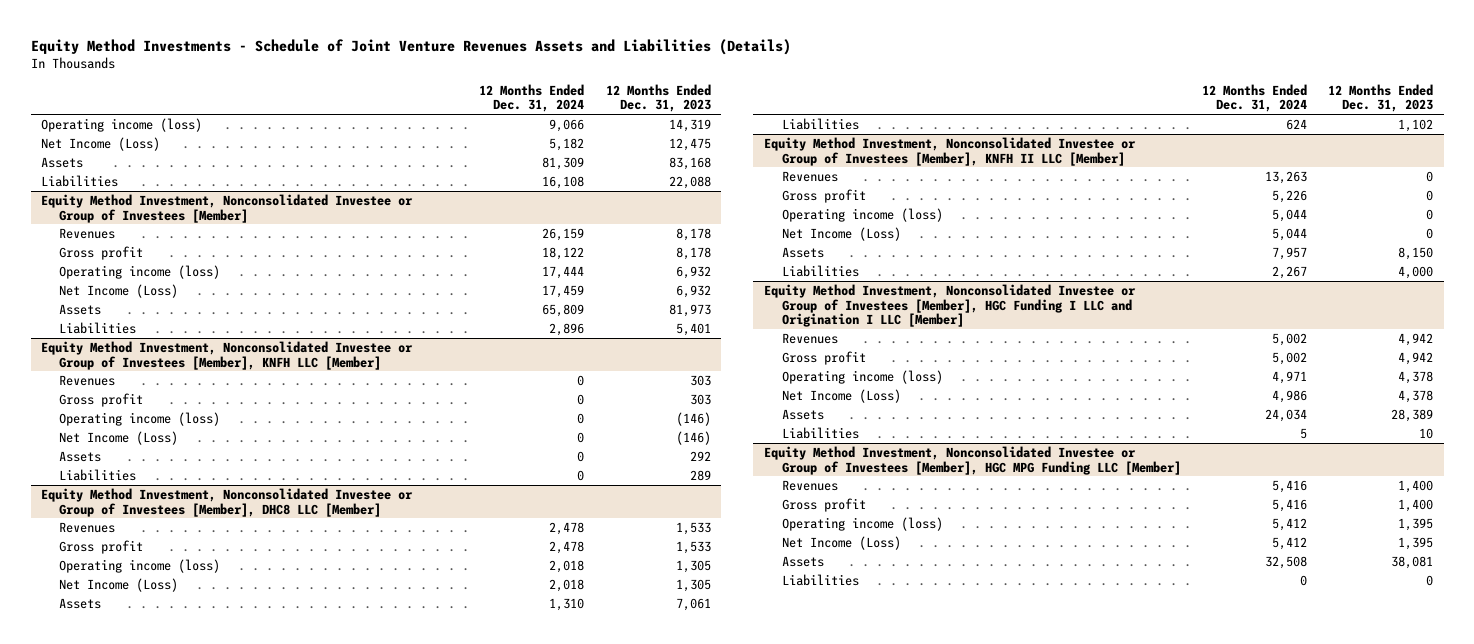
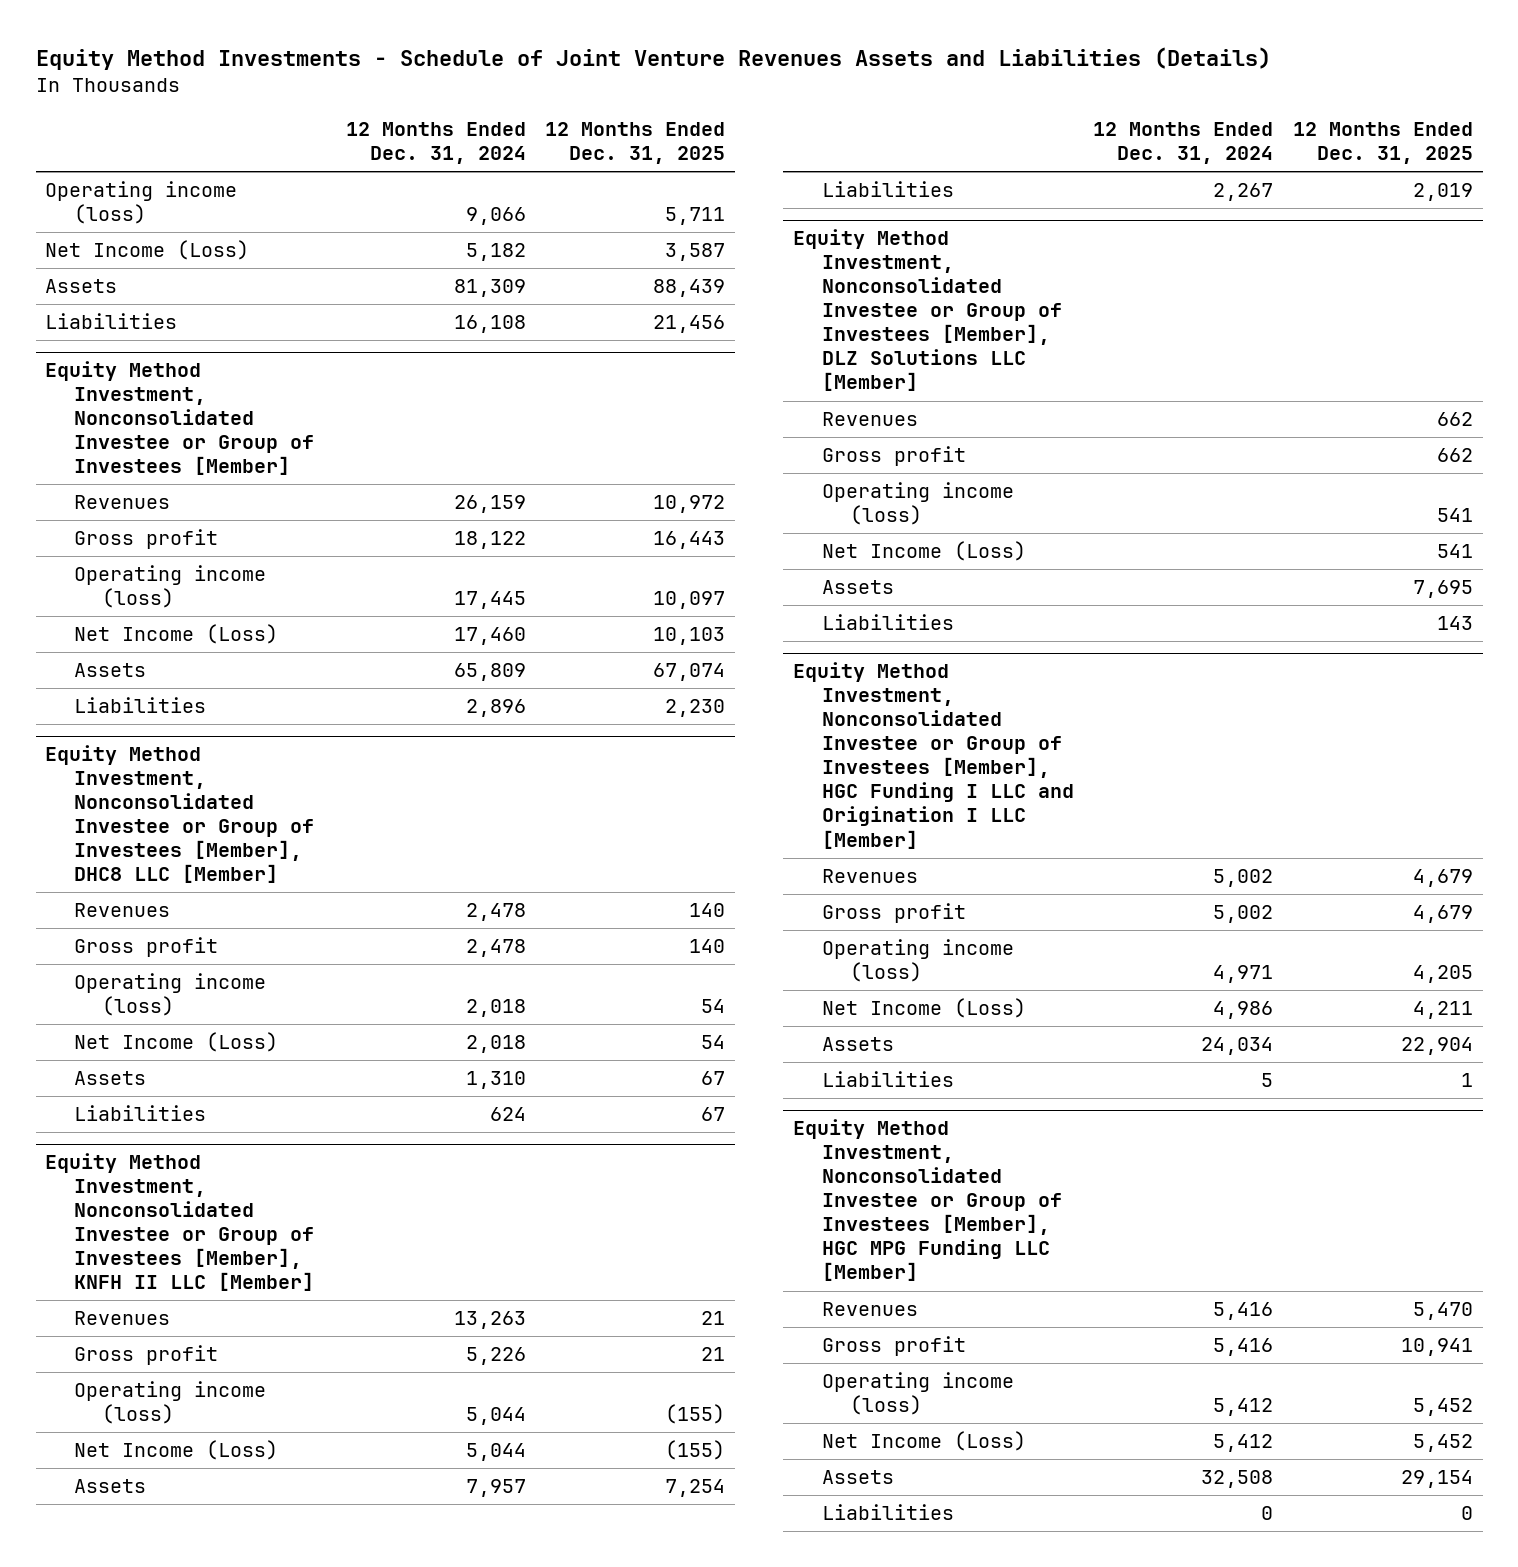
- | 12 Months Ended Dec. 31, 2024 | 12 Months Ended Dec. 31, 2023
+ | 12 Months Ended Dec. 31, 2024 | 12 Months Ended Dec. 31, 2025
@ Equity Method Investment, Nonconsolidated Investee or Group of Investees [Member]
- Operating income (loss) | 17,444 | 6,932
- Net Income (Loss) | 17,459 | 6,932
+ Operating income (loss) | 17,445 | 10,097
+ Net Income (Loss) | 17,460 | 10,103
- Equity Method Investment, Nonconsolidated Investee or Group of Investees [Member], KNFH LLC [Member]
- Revenues | 0 | 303
- Gross profit | 0 | 303
- Operating income (loss) | 0 | (146)
- Net Income (Loss) | 0 | (146)
- Assets | 0 | 292
- Liabilities | 0 | 289
+ Equity Method Investment, Nonconsolidated Investee or Group of Investees [Member], DLZ Solutions LLC [Member]
+ Revenues | | 662
+ Gross profit | | 662
+ Operating income (loss) | | 541
+ Net Income (Loss) | | 541
+ Assets | | 7,695
+ Liabilities | | 143

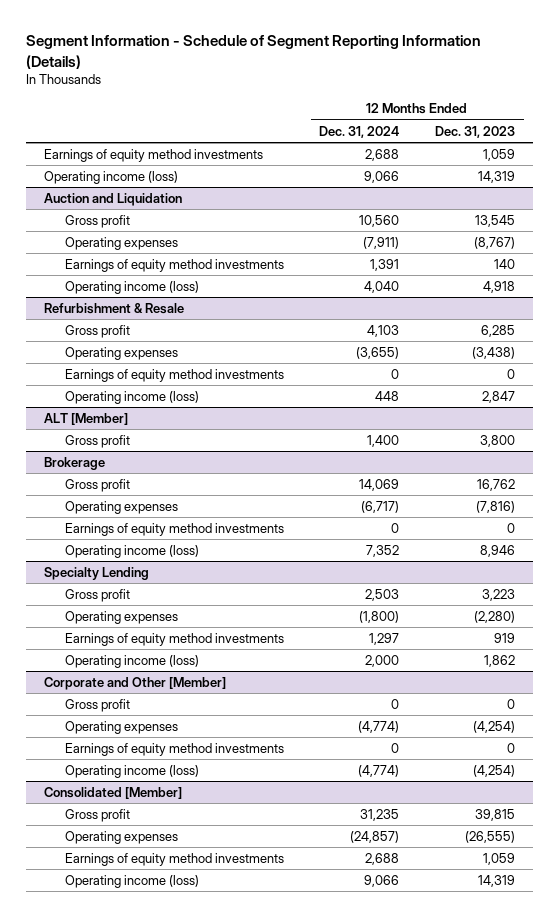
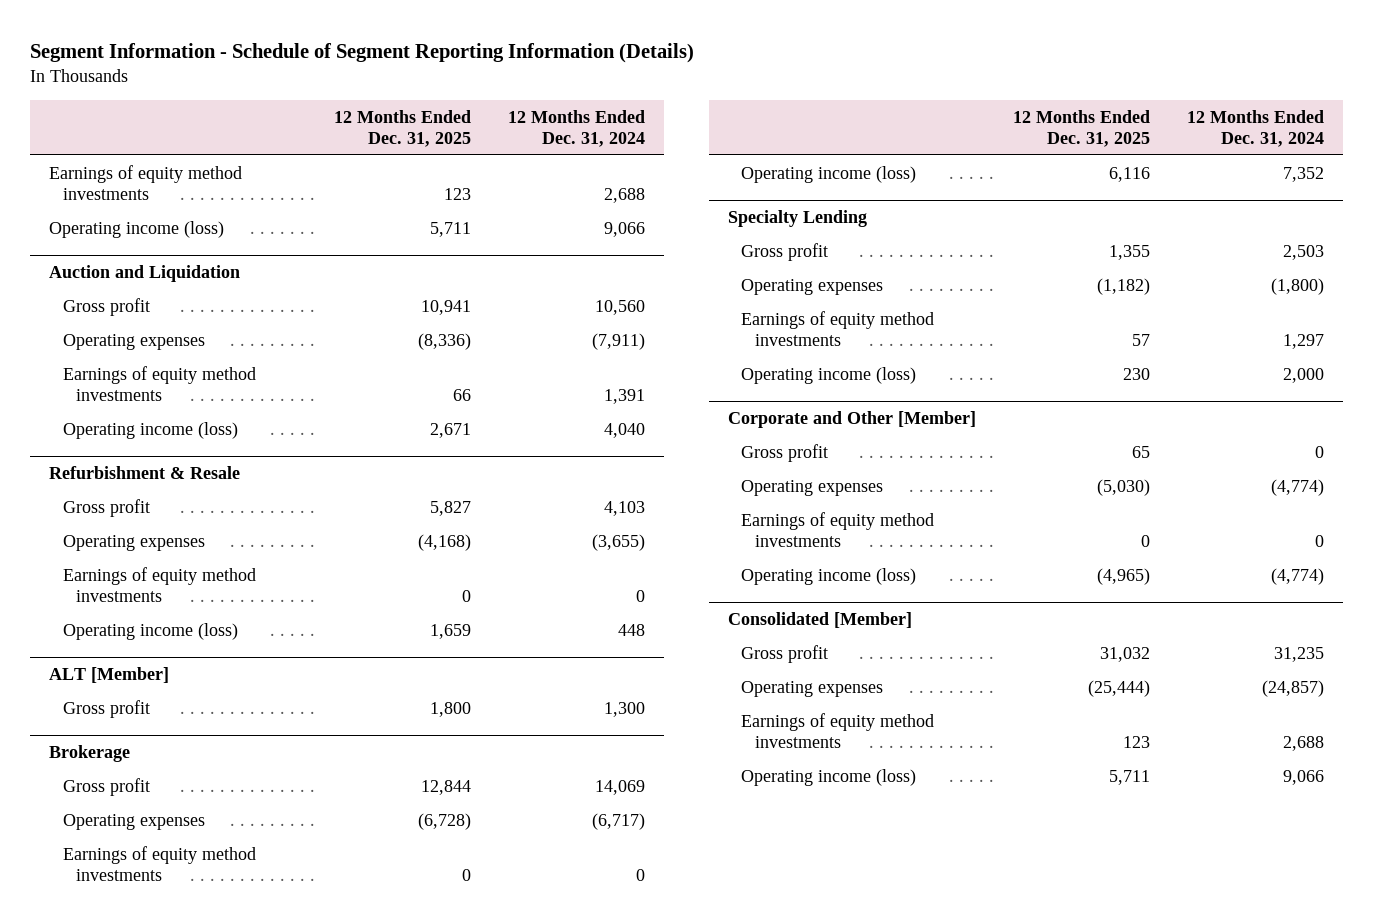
- | 12 Months Ended Dec. 31, 2024 | 12 Months Ended Dec. 31, 2023
+ | 12 Months Ended Dec. 31, 2025 | 12 Months Ended Dec. 31, 2024
@ ALT [Member]
- Gross profit | 1,400 | 3,800
+ Gross profit | 1,800 | 1,300

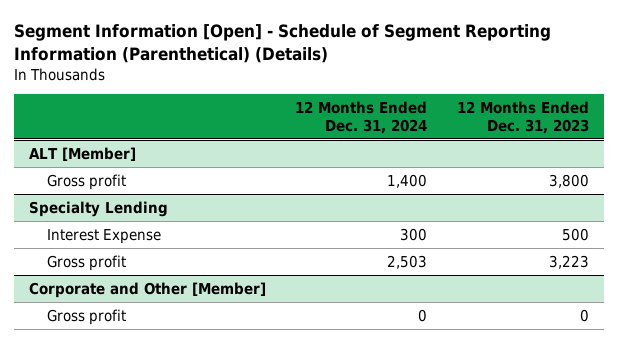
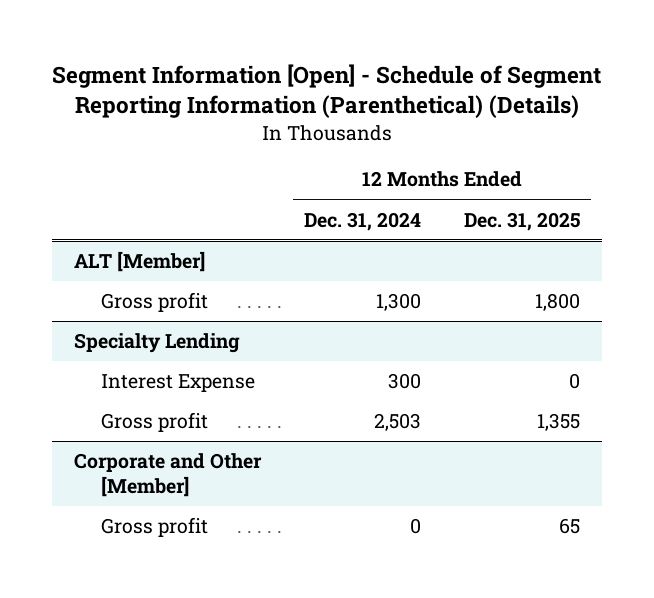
- | 12 Months Ended Dec. 31, 2024 | 12 Months Ended Dec. 31, 2023
+ | 12 Months Ended Dec. 31, 2024 | 12 Months Ended Dec. 31, 2025
@ ALT [Member]
- Gross profit | 1,400 | 3,800
+ Gross profit | 1,300 | 1,800

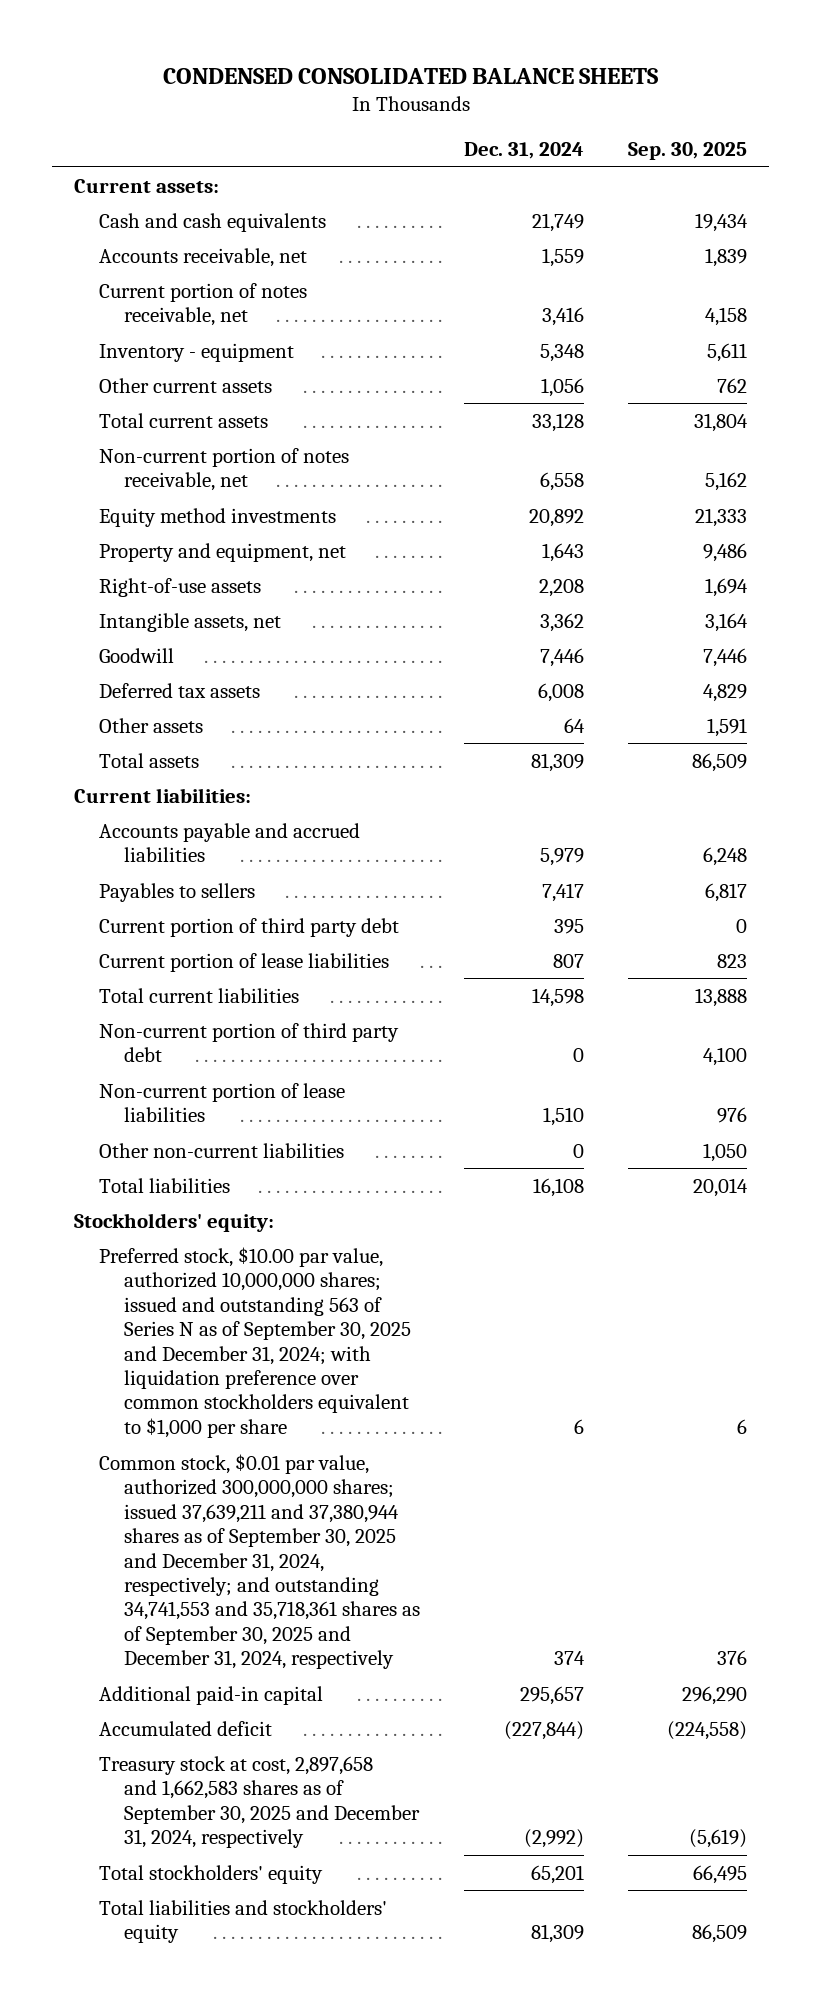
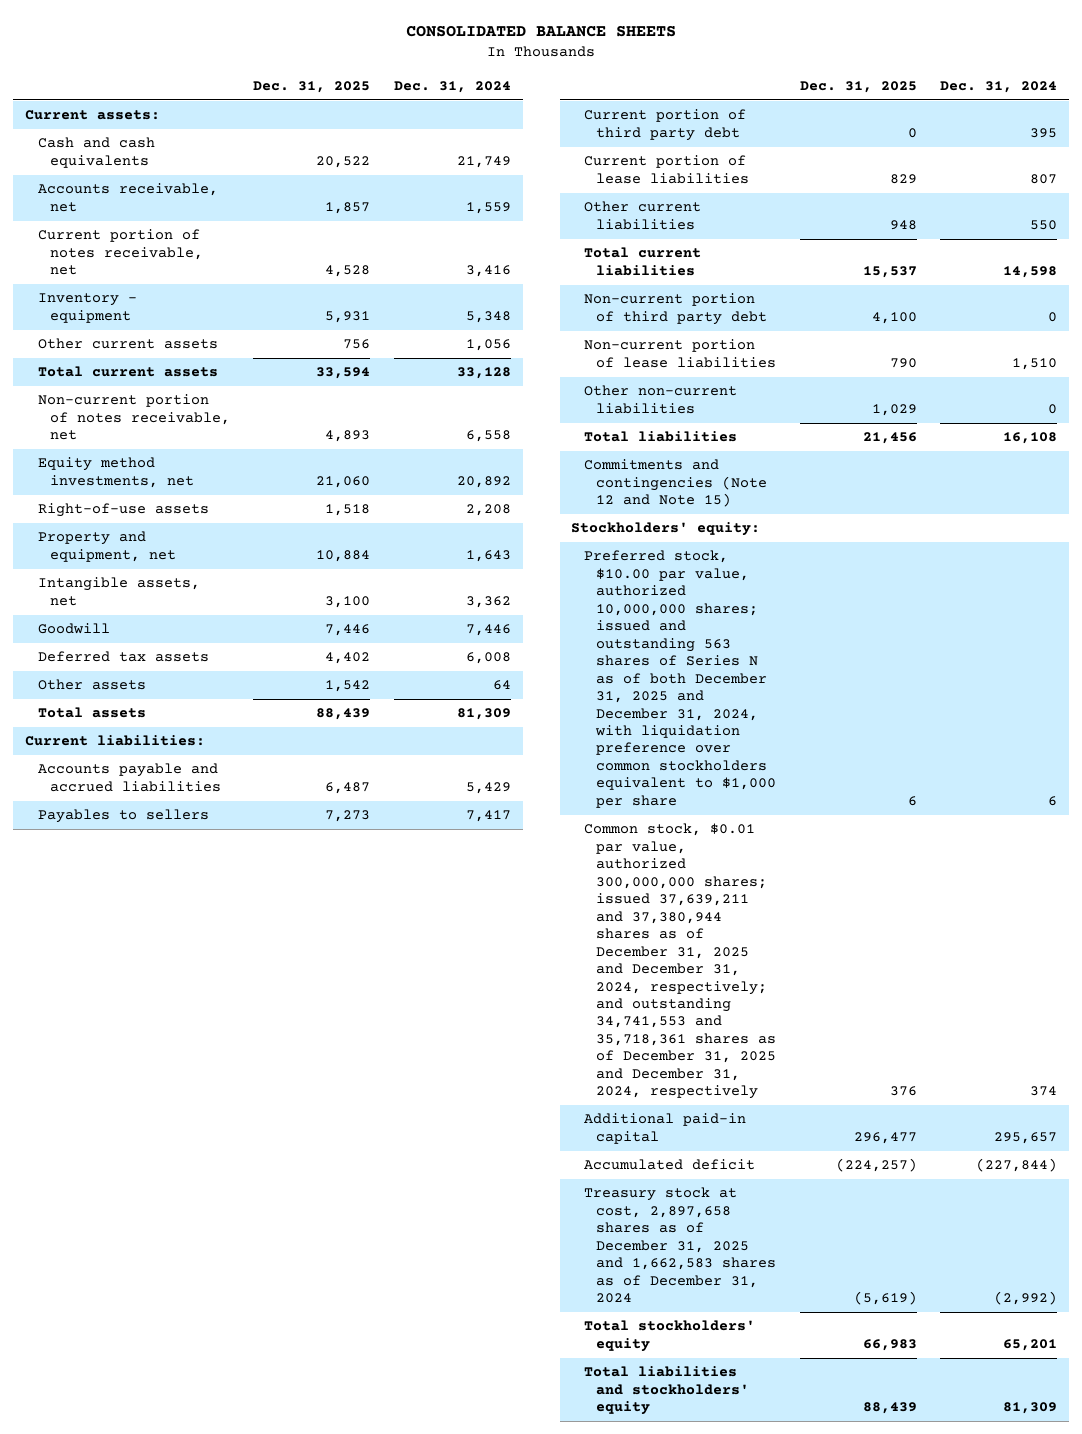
- CONDENSED CONSOLIDATED BALANCE SHEETS
+ CONSOLIDATED BALANCE SHEETS
- | Dec. 31, 2024 | Sep. 30, 2025
+ | Dec. 31, 2025 | Dec. 31, 2024
- Equity method investments | 20,892 | 21,333
+ Equity method investments, net | 21,060 | 20,892
moved down: Property and equipment, net | 10,884 | 1,643
- Accounts payable and accrued liabilities | 5,979 | 6,248
+ Accounts payable and accrued liabilities | 6,487 | 5,429
+ Other current liabilities | 948 | 550
+ Commitments and contingencies (Note 12 and Note 15)
- Preferred stock, $10.00 par value, authorized 10,000,000 shares; issued and outstanding 563 of Series N as of September 30, 2025 and December 31, 2024; with liquidation preference over common stockholders equivalent to $1,000 per share | 6 | 6
- Common stock, $0.01 par value, authorized 300,000,000 shares; issued 37,639,211 and 37,380,944 shares as of September 30, 2025 and December 31, 2024, respectively; and outstanding 34,741,553 and 35,718,361 shares as of September 30, 2025 and December 31, 2024, respectively | 374 | 376
+ Preferred stock, $10.00 par value, authorized 10,000,000 shares; issued and outstanding 563 shares of Series N as of both December 31, 2025 and December 31, 2024, with liquidation preference over common stockholders equivalent to $1,000 per share | 6 | 6
+ Common stock, $0.01 par value, authorized 300,000,000 shares; issued 37,639,211 and 37,380,944 shares as of December 31, 2025 and December 31, 2024, respectively; and outstanding 34,741,553 and 35,718,361 shares as of December 31, 2025 and December 31, 2024, respectively | 376 | 374
- Treasury stock at cost, 2,897,658 and 1,662,583 shares as of September 30, 2025 and December 31, 2024, respectively | (2,992) | (5,619)
+ Treasury stock at cost, 2,897,658 shares as of December 31, 2025 and 1,662,583 shares as of December 31, 2024 | (5,619) | (2,992)

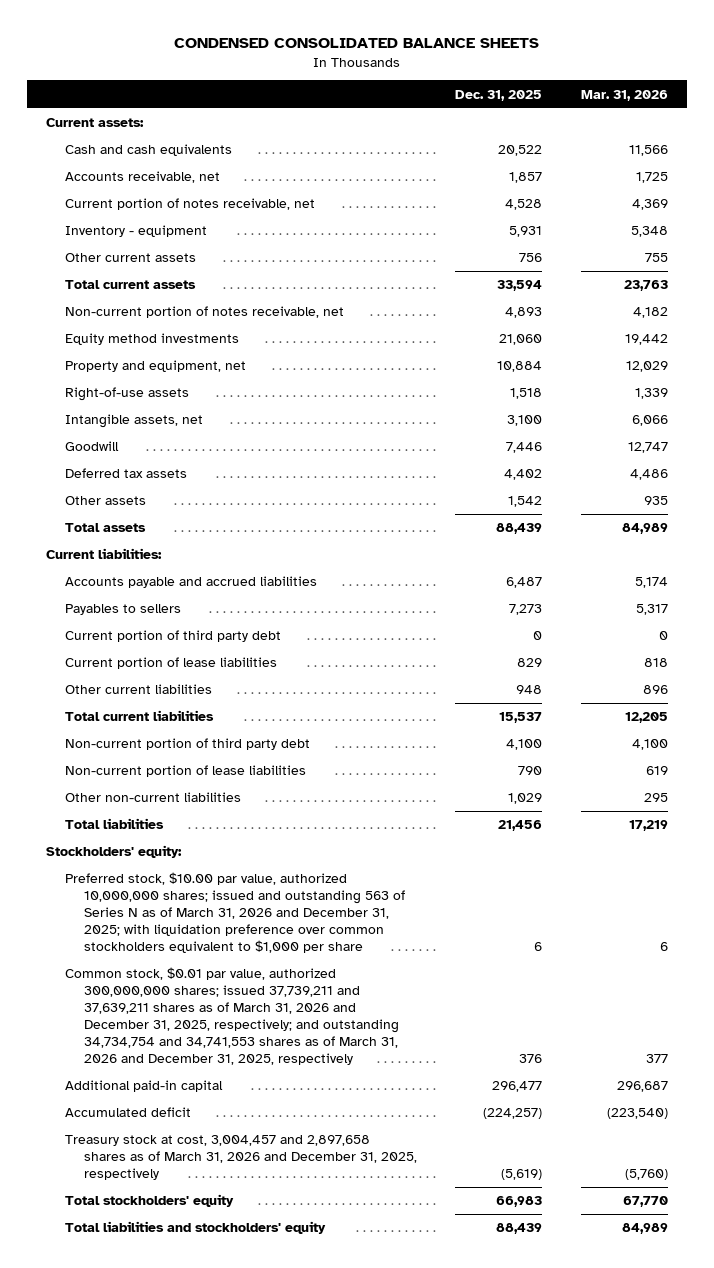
- CONSOLIDATED BALANCE SHEETS
+ CONDENSED CONSOLIDATED BALANCE SHEETS
- | Dec. 31, 2025 | Dec. 31, 2024
+ | Dec. 31, 2025 | Mar. 31, 2026
- Equity method investments, net | 21,060 | 20,892
+ Equity method investments | 21,060 | 19,442
moved down: Right-of-use assets | 1,518 | 1,339
- Commitments and contingencies (Note 12 and Note 15)
- Preferred stock, $10.00 par value, authorized 10,000,000 shares; issued and outstanding 563 shares of Series N as of both December 31, 2025 and December 31, 2024, with liquidation preference over common stockholders equivalent to $1,000 per share | 6 | 6
- Common stock, $0.01 par value, authorized 300,000,000 shares; issued 37,639,211 and 37,380,944 shares as of December 31, 2025 and December 31, 2024, respectively; and outstanding 34,741,553 and 35,718,361 shares as of December 31, 2025 and December 31, 2024, respectively | 376 | 374
+ Preferred stock, $10.00 par value, authorized 10,000,000 shares; issued and outstanding 563 of Series N as of March 31, 2026 and December 31, 2025; with liquidation preference over common stockholders equivalent to $1,000 per share | 6 | 6
+ Common stock, $0.01 par value, authorized 300,000,000 shares; issued 37,739,211 and 37,639,211 shares as of March 31, 2026 and December 31, 2025, respectively; and outstanding 34,734,754 and 34,741,553 shares as of March 31, 2026 and December 31, 2025, respectively | 376 | 377
- Treasury stock at cost, 2,897,658 shares as of December 31, 2025 and 1,662,583 shares as of December 31, 2024 | (5,619) | (2,992)
+ Treasury stock at cost, 3,004,457 and 2,897,658 shares as of March 31, 2026 and December 31, 2025, respectively | (5,619) | (5,760)

